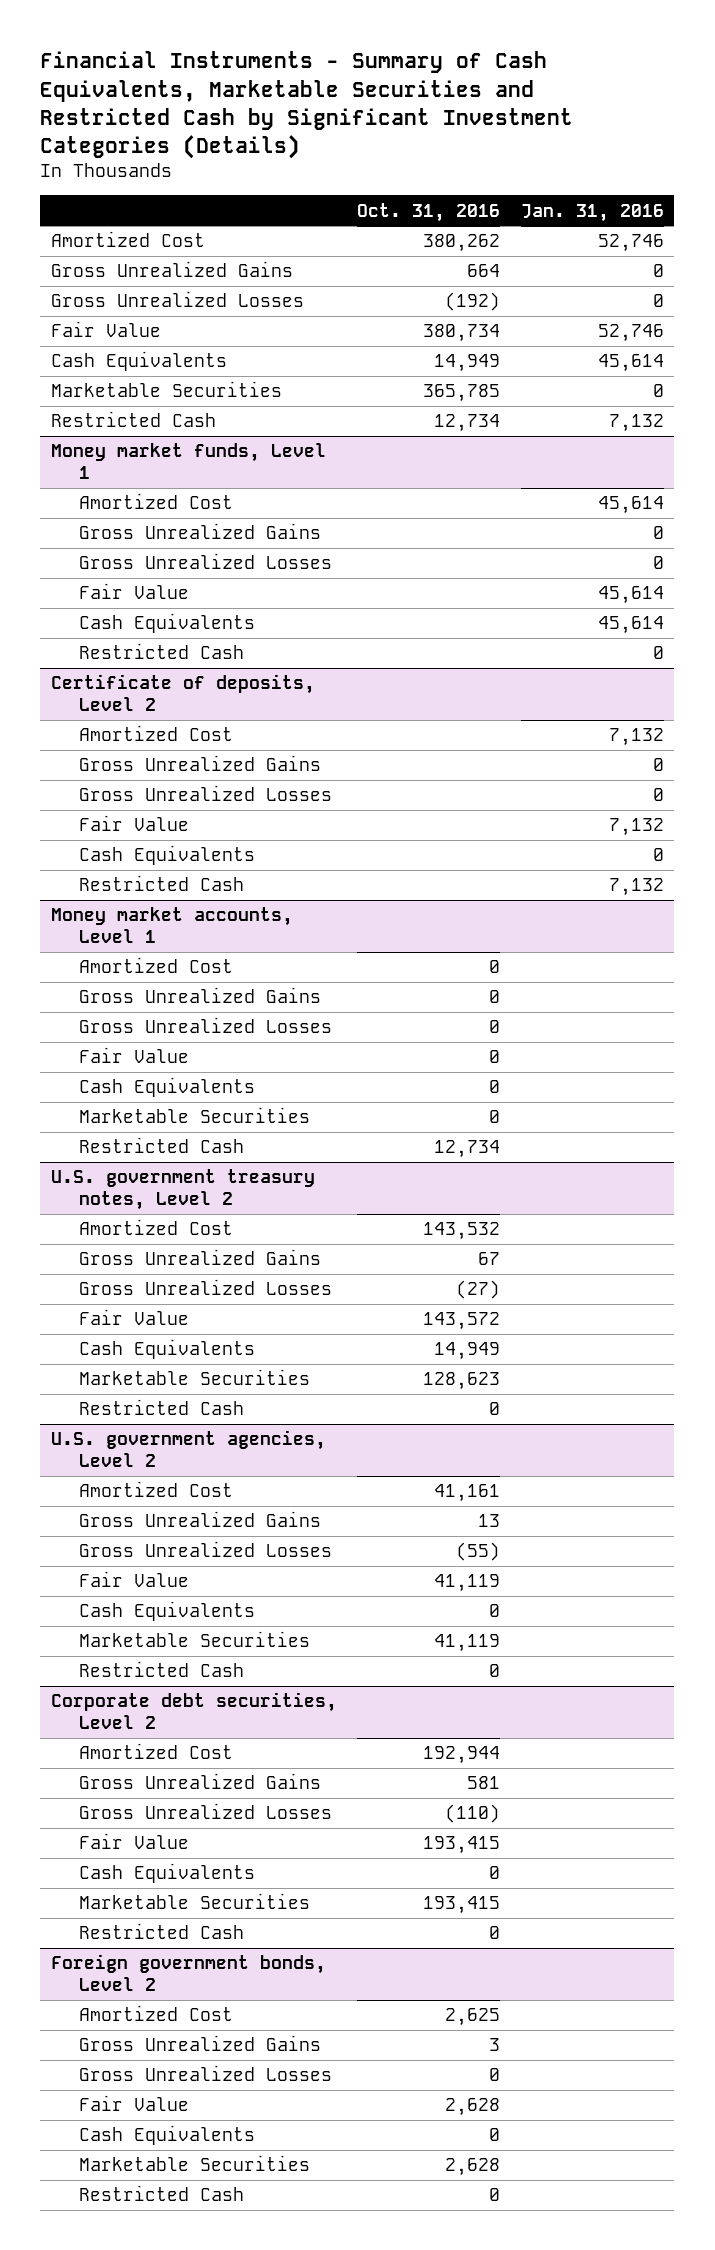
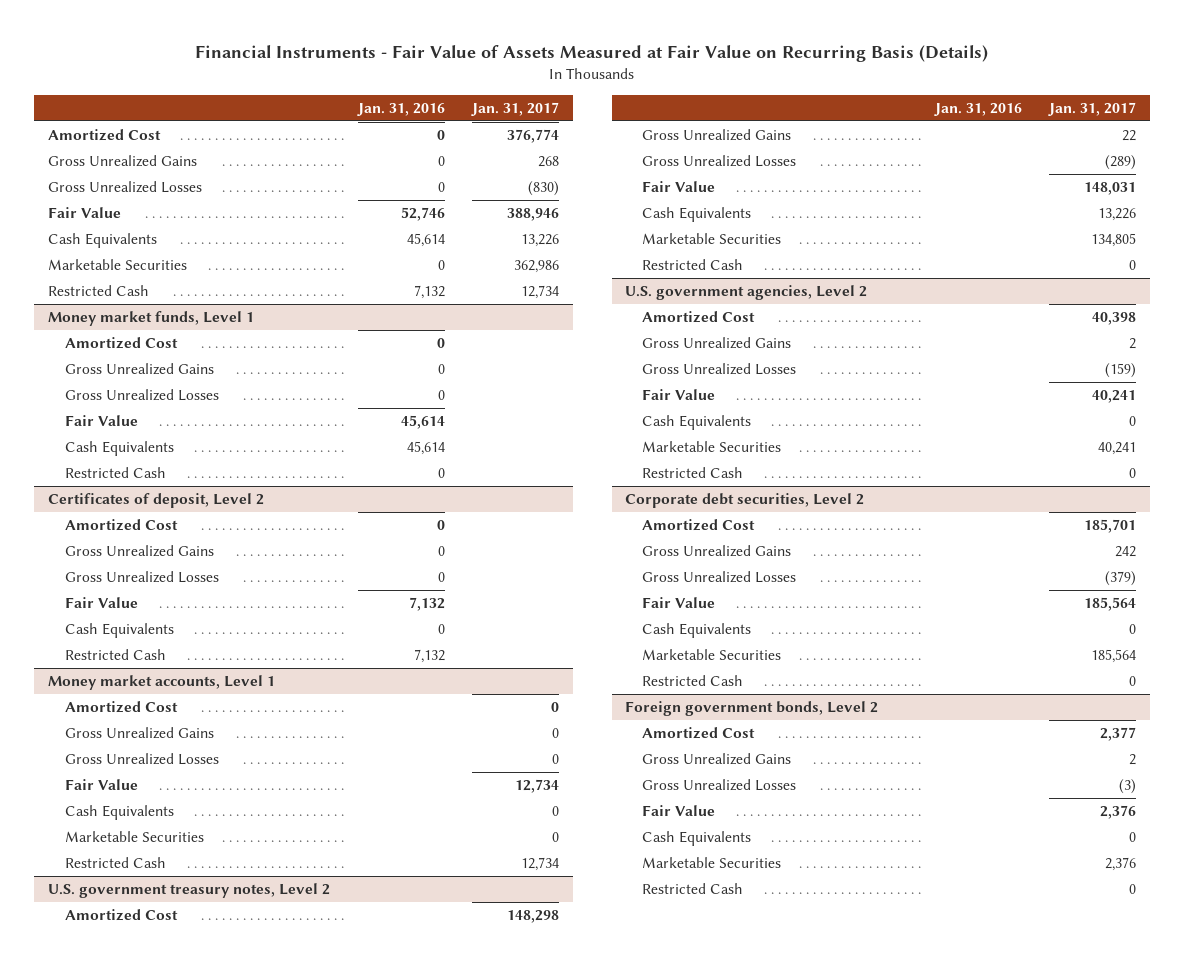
- Financial Instruments - Summary of Cash Equivalents, Marketable Securities and Restricted Cash by Significant Investment Categories (Details)
+ Financial Instruments - Fair Value of Assets Measured at Fair Value on Recurring Basis (Details)
- | Oct. 31, 2016 | Jan. 31, 2016
+ | Jan. 31, 2016 | Jan. 31, 2017
- Amortized Cost | 380,262 | 52,746
+ Amortized Cost | 0 | 376,774
@ Money market funds, Level 1
- Amortized Cost | | 45,614
+ Amortized Cost | 0 |
- Certificate of deposits, Level 2
- Amortized Cost | | 7,132
+ Certificates of deposit, Level 2
+ Amortized Cost | 0 |

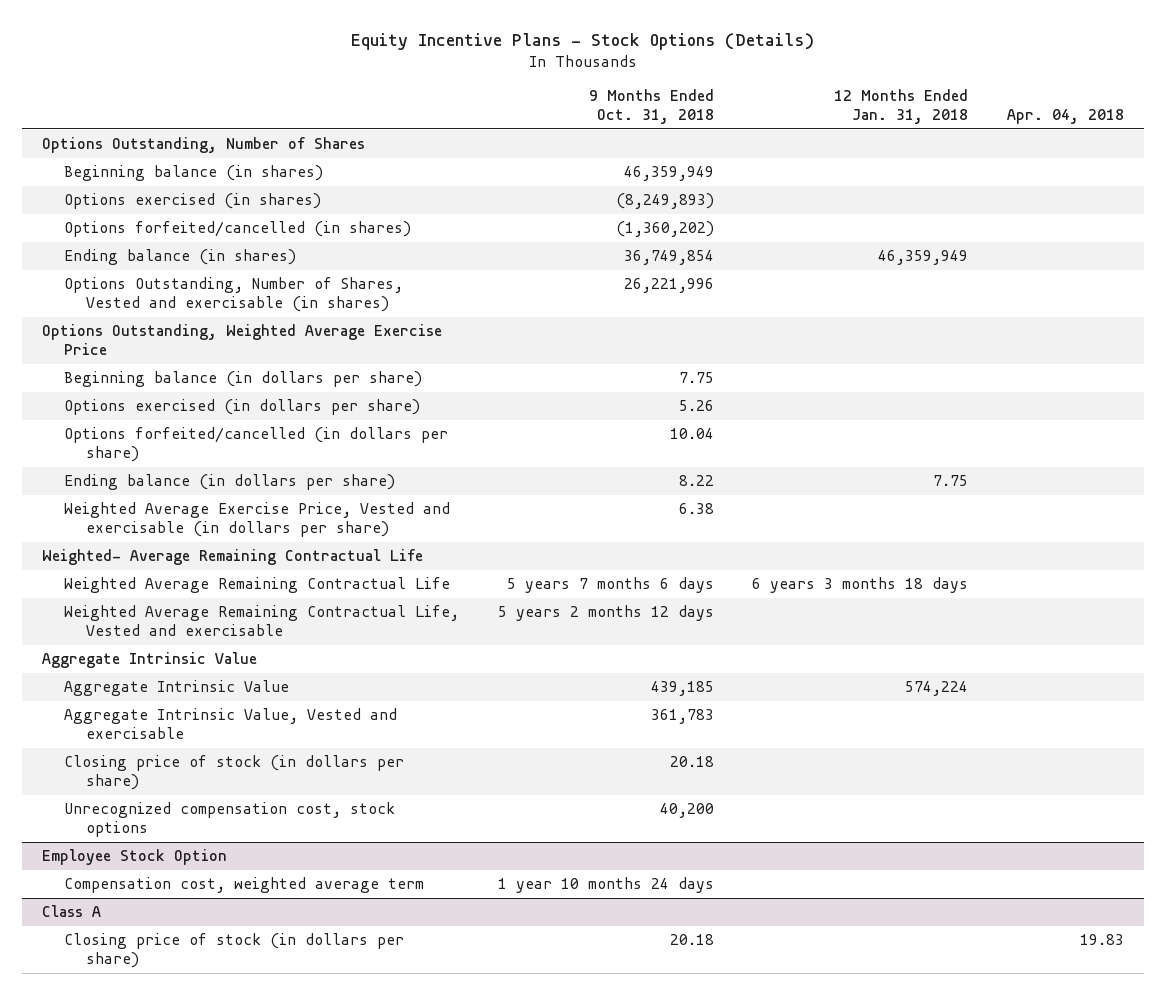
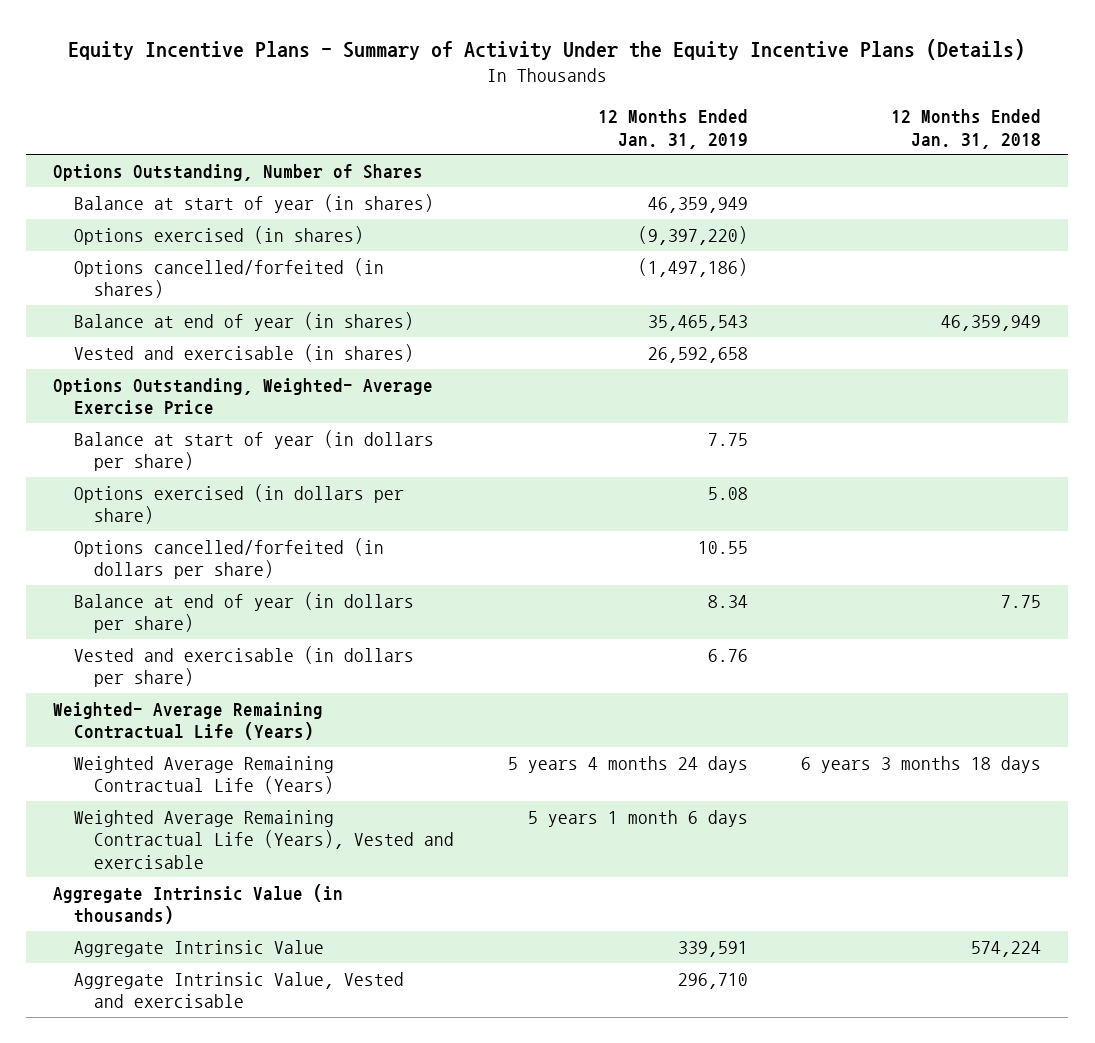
- Equity Incentive Plans - Stock Options (Details)
+ Equity Incentive Plans - Summary of Activity Under the Equity Incentive Plans (Details)
- | 9 Months Ended Oct. 31, 2018 | 12 Months Ended Jan. 31, 2018 | Apr. 04, 2018
+ | 12 Months Ended Jan. 31, 2019 | 12 Months Ended Jan. 31, 2018
- Beginning balance (in shares) | 46,359,949 | |
+ Balance at start of year (in shares) | 46,359,949 |
- Options forfeited/cancelled (in shares) | (1,360,202) | |
- Ending balance (in shares) | 36,749,854 | 46,359,949 |
- Options Outstanding, Number of Shares, Vested and exercisable (in shares) | 26,221,996 | |
- Options Outstanding, Weighted Average Exercise Price
- Beginning balance (in dollars per share) | 7.75 | |
+ Options cancelled/forfeited (in shares) | (1,497,186) |
+ Balance at end of year (in shares) | 35,465,543 | 46,359,949
+ Vested and exercisable (in shares) | 26,592,658 |
+ Options Outstanding, Weighted- Average Exercise Price
+ Balance at start of year (in dollars per share) | 7.75 |
- Options forfeited/cancelled (in dollars per share) | 10.04 | |
- Ending balance (in dollars per share) | 8.22 | 7.75 |
- Weighted Average Exercise Price, Vested and exercisable (in dollars per share) | 6.38 | |
- Weighted- Average Remaining Contractual Life
- Weighted Average Remaining Contractual Life | 5 years 7 months 6 days | 6 years 3 months 18 days |
- Weighted Average Remaining Contractual Life, Vested and exercisable | 5 years 2 months 12 days | |
- Aggregate Intrinsic Value
+ Options cancelled/forfeited (in dollars per share) | 10.55 |
+ Balance at end of year (in dollars per share) | 8.34 | 7.75
+ Vested and exercisable (in dollars per share) | 6.76 |
+ Weighted- Average Remaining Contractual Life (Years)
+ Weighted Average Remaining Contractual Life (Years) | 5 years 4 months 24 days | 6 years 3 months 18 days
+ Weighted Average Remaining Contractual Life (Years), Vested and exercisable | 5 years 1 month 6 days |
+ Aggregate Intrinsic Value (in thousands)
- Closing price of stock (in dollars per share) | 20.18 | |
- Unrecognized compensation cost, stock options | 40,200 | |
- Employee Stock Option
- Compensation cost, weighted average term | 1 year 10 months 24 days | |
- Class A
- Closing price of stock (in dollars per share) | 20.18 | | 19.83

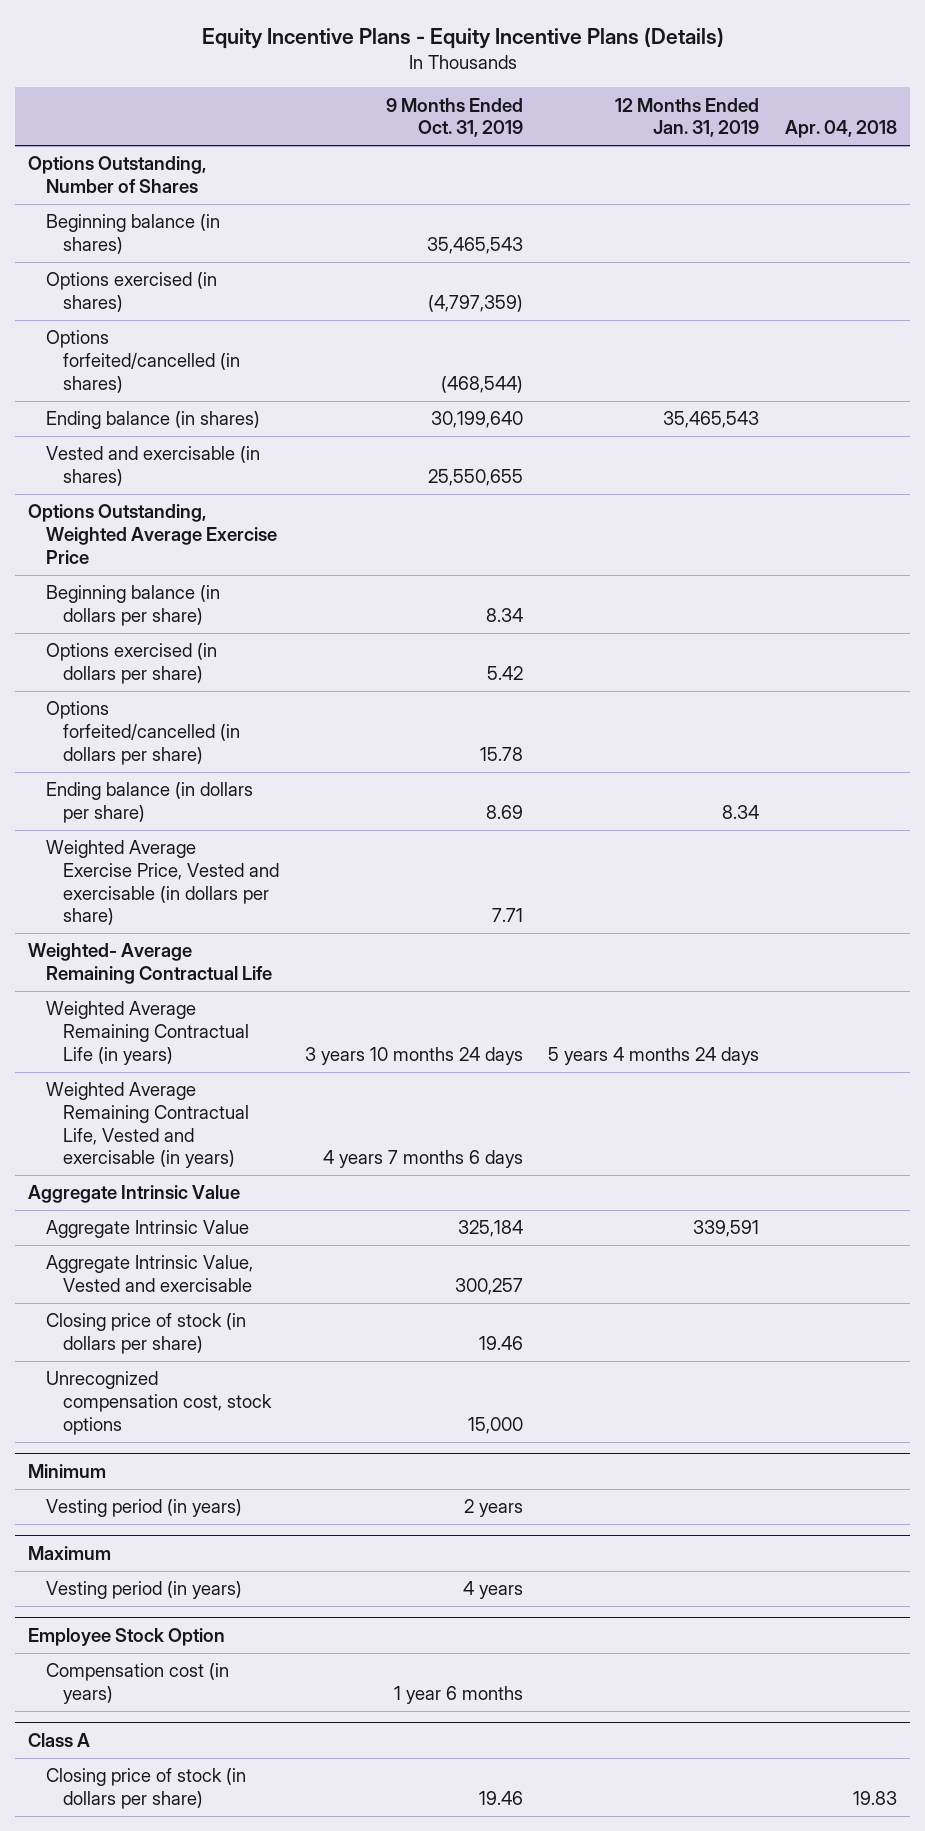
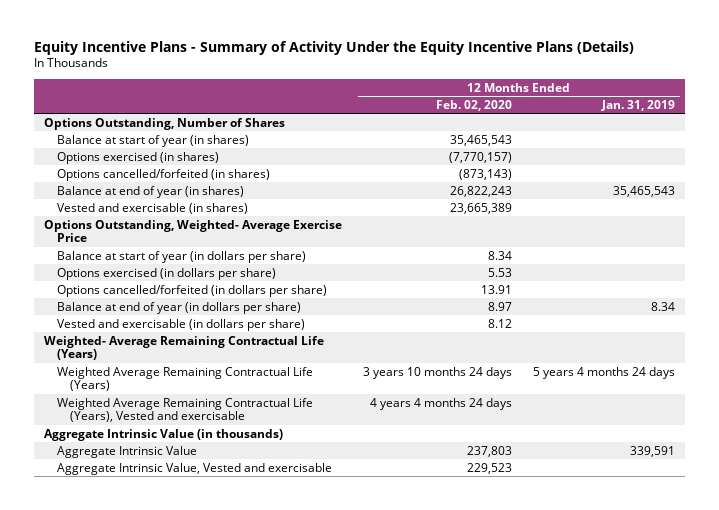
- Equity Incentive Plans - Equity Incentive Plans (Details)
+ Equity Incentive Plans - Summary of Activity Under the Equity Incentive Plans (Details)
- | 9 Months Ended Oct. 31, 2019 | 12 Months Ended Jan. 31, 2019 | Apr. 04, 2018
+ | 12 Months Ended Feb. 02, 2020 | 12 Months Ended Jan. 31, 2019
- Beginning balance (in shares) | 35,465,543 | |
+ Balance at start of year (in shares) | 35,465,543 |
- Options forfeited/cancelled (in shares) | (468,544) | |
- Ending balance (in shares) | 30,199,640 | 35,465,543 |
+ Options cancelled/forfeited (in shares) | (873,143) |
+ Balance at end of year (in shares) | 26,822,243 | 35,465,543
- Options Outstanding, Weighted Average Exercise Price
- Beginning balance (in dollars per share) | 8.34 | |
+ Options Outstanding, Weighted- Average Exercise Price
+ Balance at start of year (in dollars per share) | 8.34 |
- Options forfeited/cancelled (in dollars per share) | 15.78 | |
- Ending balance (in dollars per share) | 8.69 | 8.34 |
- Weighted Average Exercise Price, Vested and exercisable (in dollars per share) | 7.71 | |
- Weighted- Average Remaining Contractual Life
- Weighted Average Remaining Contractual Life (in years) | 3 years 10 months 24 days | 5 years 4 months 24 days |
- Weighted Average Remaining Contractual Life, Vested and exercisable (in years) | 4 years 7 months 6 days | |
- Aggregate Intrinsic Value
+ Options cancelled/forfeited (in dollars per share) | 13.91 |
+ Balance at end of year (in dollars per share) | 8.97 | 8.34
+ Vested and exercisable (in dollars per share) | 8.12 |
+ Weighted- Average Remaining Contractual Life (Years)
+ Weighted Average Remaining Contractual Life (Years) | 3 years 10 months 24 days | 5 years 4 months 24 days
+ Weighted Average Remaining Contractual Life (Years), Vested and exercisable | 4 years 4 months 24 days |
+ Aggregate Intrinsic Value (in thousands)
- Closing price of stock (in dollars per share) | 19.46 | |
- Unrecognized compensation cost, stock options | 15,000 | |
- Minimum
- Vesting period (in years) | 2 years | |
- Maximum
- Vesting period (in years) | 4 years | |
- Employee Stock Option
- Compensation cost (in years) | 1 year 6 months | |
- Class A
- Closing price of stock (in dollars per share) | 19.46 | | 19.83

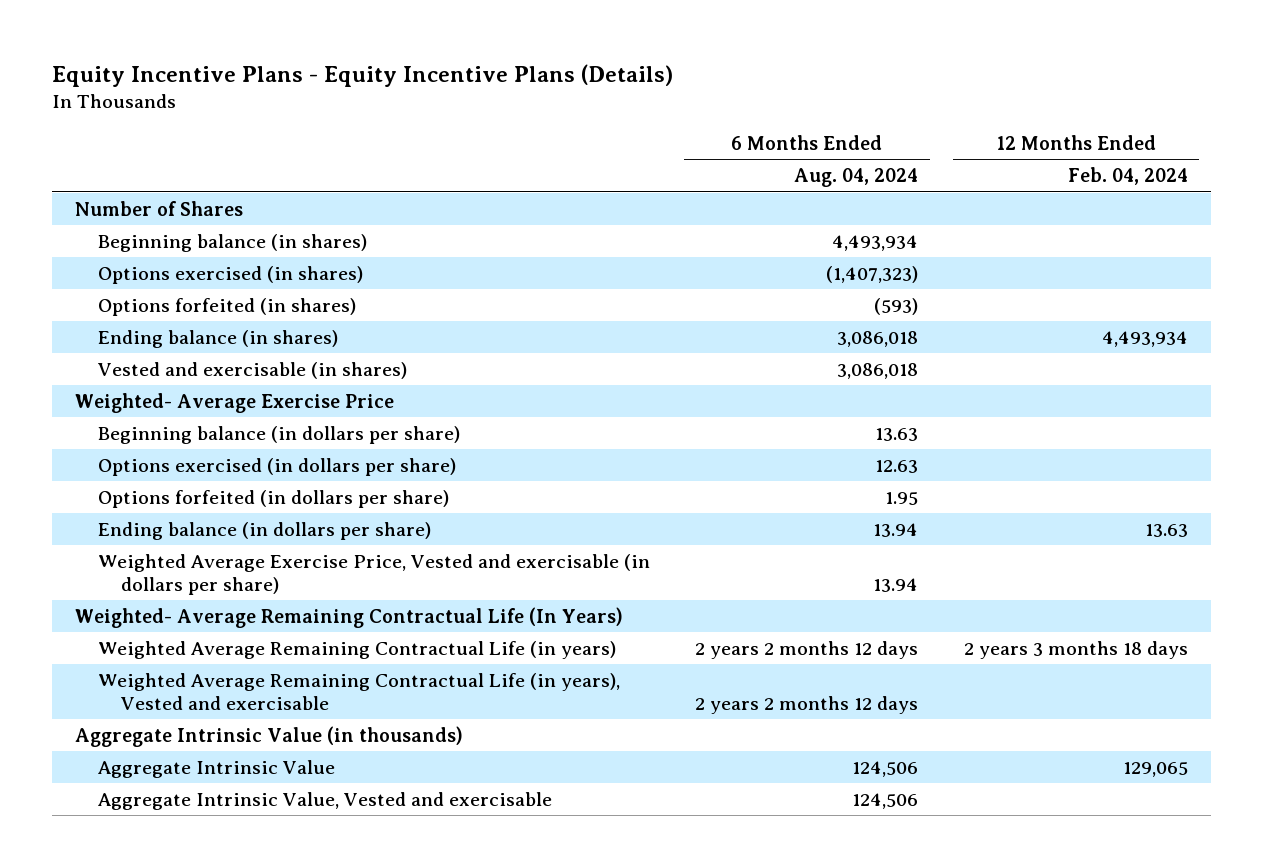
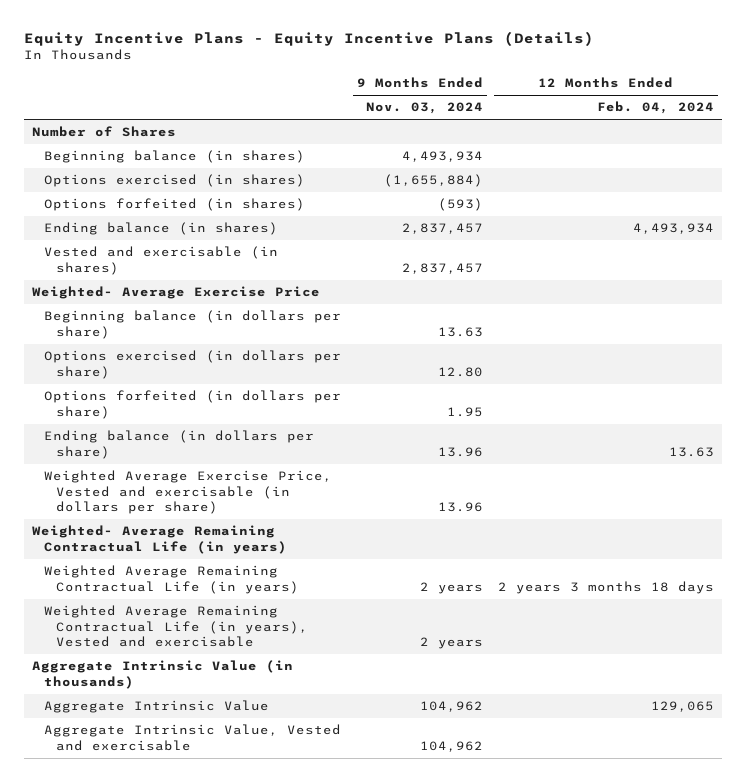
- | 6 Months Ended Aug. 04, 2024 | 12 Months Ended Feb. 04, 2024
+ | 9 Months Ended Nov. 03, 2024 | 12 Months Ended Feb. 04, 2024
- Weighted- Average Remaining Contractual Life (In Years)
+ Weighted- Average Remaining Contractual Life (in years)

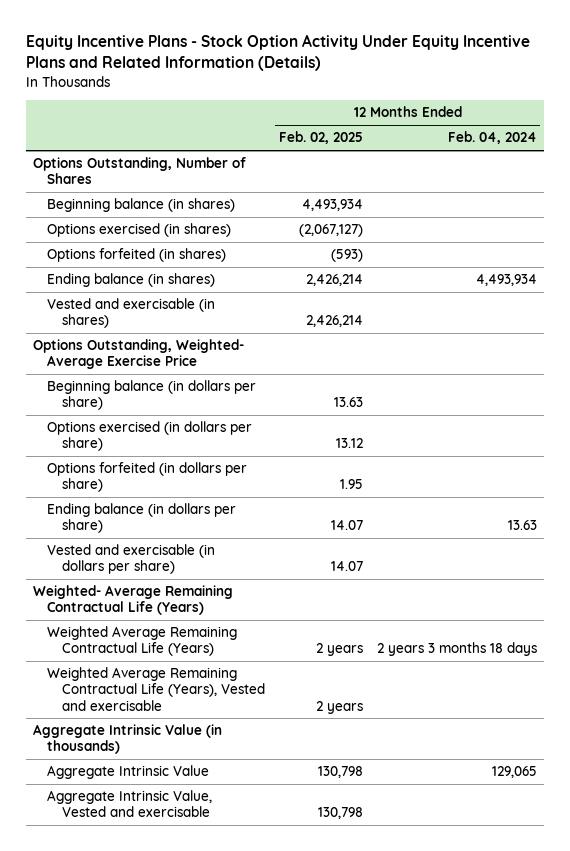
- Equity Incentive Plans - Equity Incentive Plans (Details)
+ Equity Incentive Plans - Stock Option Activity Under Equity Incentive Plans and Related Information (Details)
- | 9 Months Ended Nov. 03, 2024 | 12 Months Ended Feb. 04, 2024
+ | 12 Months Ended Feb. 02, 2025 | 12 Months Ended Feb. 04, 2024
- Number of Shares
+ Options Outstanding, Number of Shares
- Weighted- Average Exercise Price
+ Options Outstanding, Weighted- Average Exercise Price
- Weighted Average Exercise Price, Vested and exercisable (in dollars per share) | 13.96 |
- Weighted- Average Remaining Contractual Life (in years)
- Weighted Average Remaining Contractual Life (in years) | 2 years | 2 years 3 months 18 days
- Weighted Average Remaining Contractual Life (in years), Vested and exercisable | 2 years |
+ Vested and exercisable (in dollars per share) | 14.07 |
+ Weighted- Average Remaining Contractual Life (Years)
+ Weighted Average Remaining Contractual Life (Years) | 2 years | 2 years 3 months 18 days
+ Weighted Average Remaining Contractual Life (Years), Vested and exercisable | 2 years |

